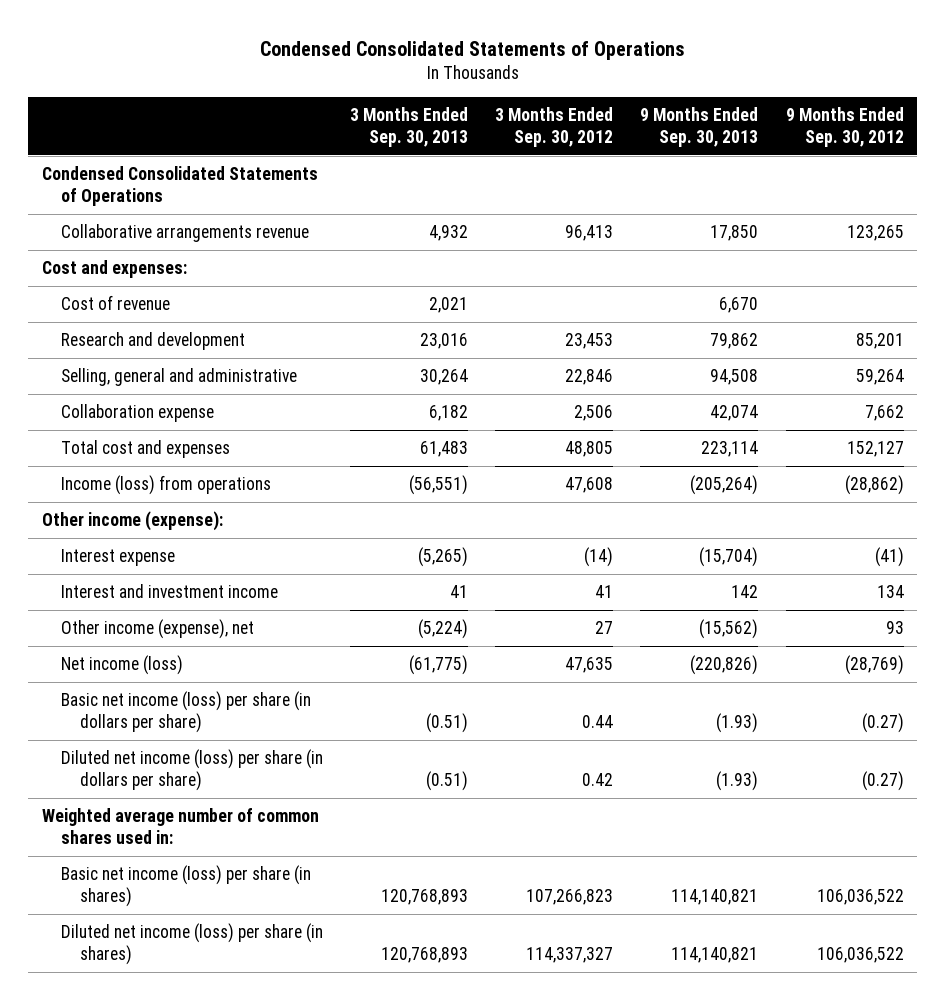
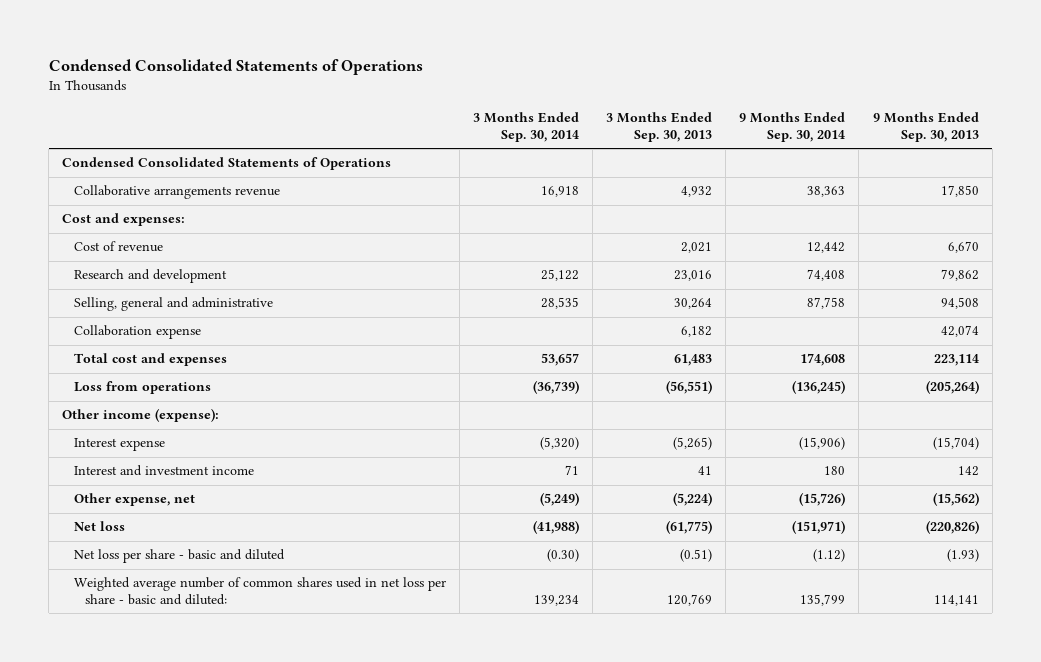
- | 3 Months Ended Sep. 30, 2013 | 3 Months Ended Sep. 30, 2012 | 9 Months Ended Sep. 30, 2013 | 9 Months Ended Sep. 30, 2012
+ | 3 Months Ended Sep. 30, 2014 | 3 Months Ended Sep. 30, 2013 | 9 Months Ended Sep. 30, 2014 | 9 Months Ended Sep. 30, 2013
- Income (loss) from operations | (56,551) | 47,608 | (205,264) | (28,862)
+ Loss from operations | (36,739) | (56,551) | (136,245) | (205,264)
- Other income (expense), net | (5,224) | 27 | (15,562) | 93
- Net income (loss) | (61,775) | 47,635 | (220,826) | (28,769)
- Basic net income (loss) per share (in dollars per share) | (0.51) | 0.44 | (1.93) | (0.27)
- Diluted net income (loss) per share (in dollars per share) | (0.51) | 0.42 | (1.93) | (0.27)
- Weighted average number of common shares used in:
- Basic net income (loss) per share (in shares) | 120,768,893 | 107,266,823 | 114,140,821 | 106,036,522
- Diluted net income (loss) per share (in shares) | 120,768,893 | 114,337,327 | 114,140,821 | 106,036,522
+ Other expense, net | (5,249) | (5,224) | (15,726) | (15,562)
+ Net loss | (41,988) | (61,775) | (151,971) | (220,826)
+ Net loss per share - basic and diluted | (0.30) | (0.51) | (1.12) | (1.93)
+ Weighted average number of common shares used in net loss per share - basic and diluted: | 139,234 | 120,769 | 135,799 | 114,141

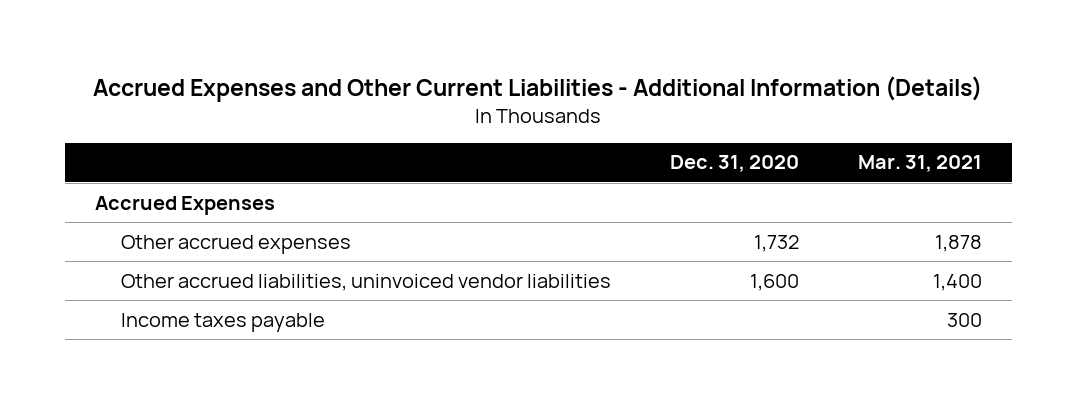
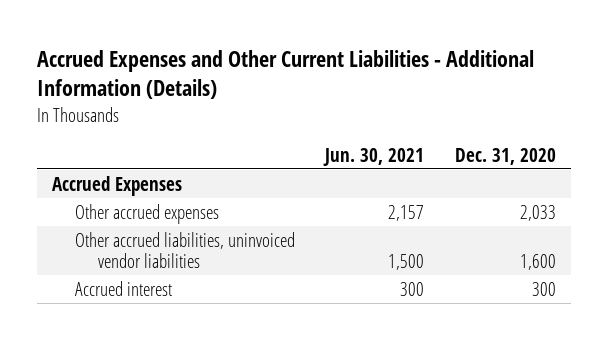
- | Dec. 31, 2020 | Mar. 31, 2021
+ | Jun. 30, 2021 | Dec. 31, 2020
- Other accrued expenses | 1,732 | 1,878
+ Other accrued expenses | 2,157 | 2,033
- Income taxes payable | | 300
+ Accrued interest | 300 | 300

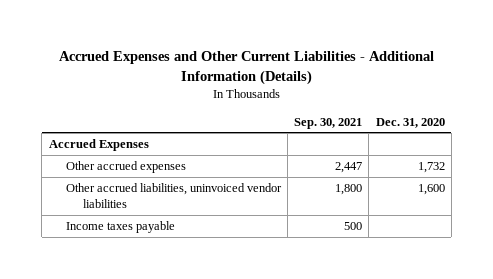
- | Jun. 30, 2021 | Dec. 31, 2020
+ | Sep. 30, 2021 | Dec. 31, 2020
- Other accrued expenses | 2,157 | 2,033
+ Other accrued expenses | 2,447 | 1,732
- Accrued interest | 300 | 300
+ Income taxes payable | 500 |

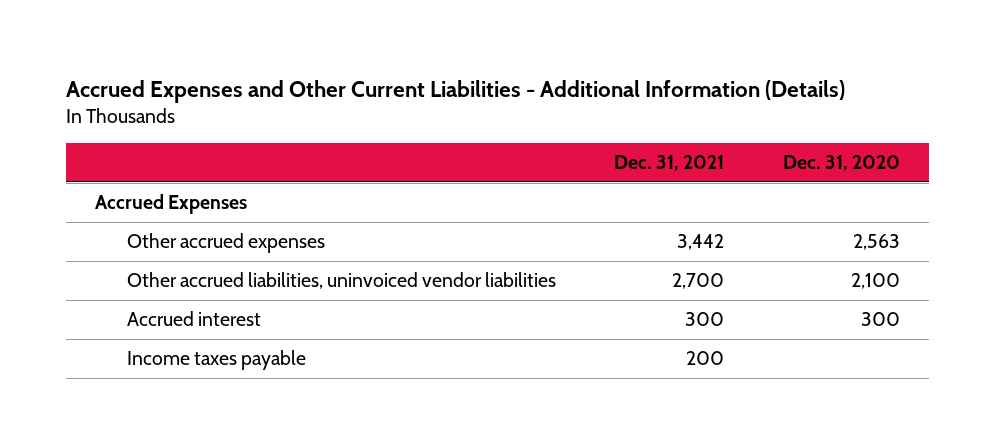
- | Sep. 30, 2021 | Dec. 31, 2020
+ | Dec. 31, 2021 | Dec. 31, 2020
- Other accrued expenses | 2,447 | 1,732
- Other accrued liabilities, uninvoiced vendor liabilities | 1,800 | 1,600
+ Other accrued expenses | 3,442 | 2,563
+ Other accrued liabilities, uninvoiced vendor liabilities | 2,700 | 2,100
+ Accrued interest | 300 | 300

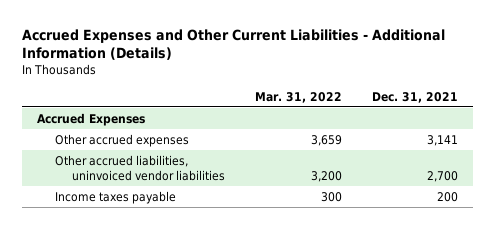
- | Dec. 31, 2021 | Dec. 31, 2020
+ | Mar. 31, 2022 | Dec. 31, 2021
- Other accrued expenses | 3,442 | 2,563
+ Other accrued expenses | 3,659 | 3,141
- Accrued interest | 300 | 300

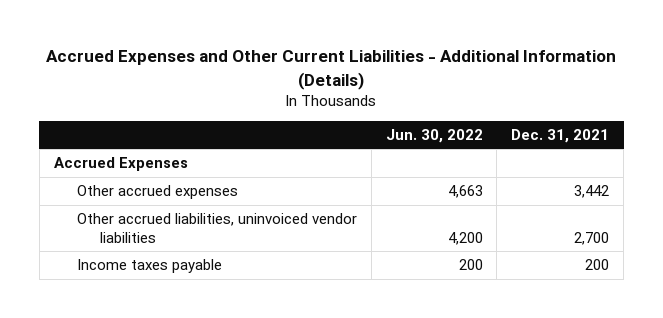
- | Mar. 31, 2022 | Dec. 31, 2021
+ | Jun. 30, 2022 | Dec. 31, 2021
- Other accrued expenses | 3,659 | 3,141
+ Other accrued expenses | 4,663 | 3,442

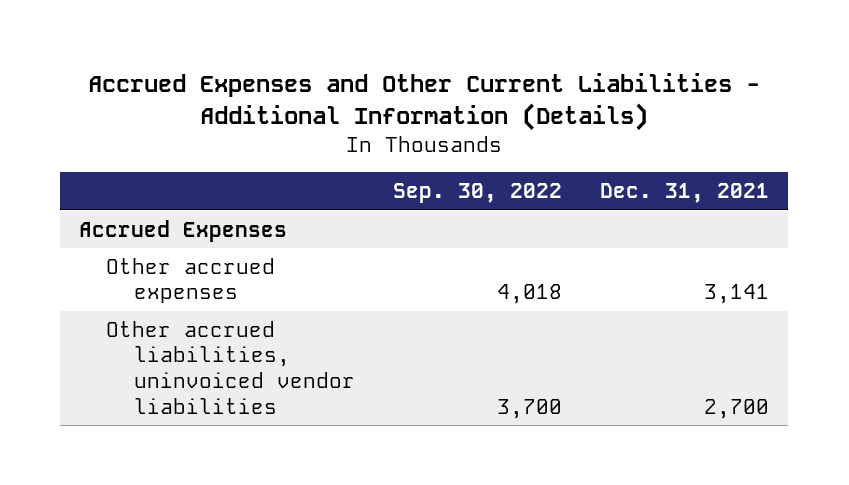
- | Jun. 30, 2022 | Dec. 31, 2021
+ | Sep. 30, 2022 | Dec. 31, 2021
- Other accrued expenses | 4,663 | 3,442
+ Other accrued expenses | 4,018 | 3,141
- Income taxes payable | 200 | 200

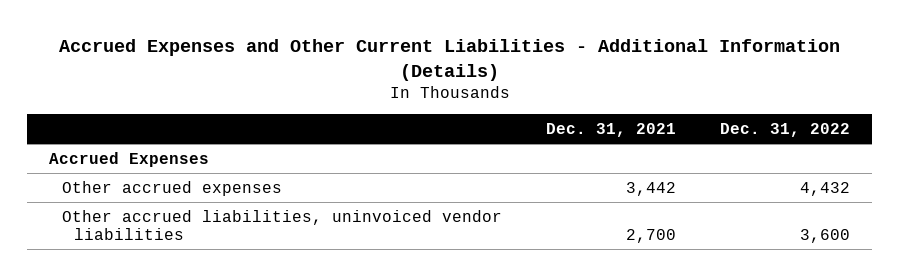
- | Sep. 30, 2022 | Dec. 31, 2021
+ | Dec. 31, 2021 | Dec. 31, 2022
- Other accrued expenses | 4,018 | 3,141
+ Other accrued expenses | 3,442 | 4,432

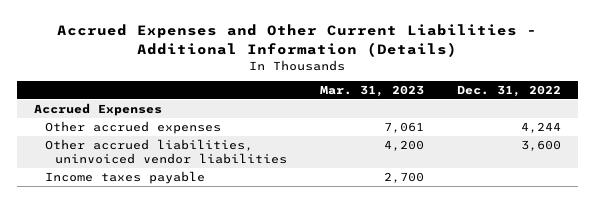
- | Dec. 31, 2021 | Dec. 31, 2022
+ | Mar. 31, 2023 | Dec. 31, 2022
- Other accrued expenses | 3,442 | 4,432
+ Other accrued expenses | 7,061 | 4,244
+ Income taxes payable | 2,700 |

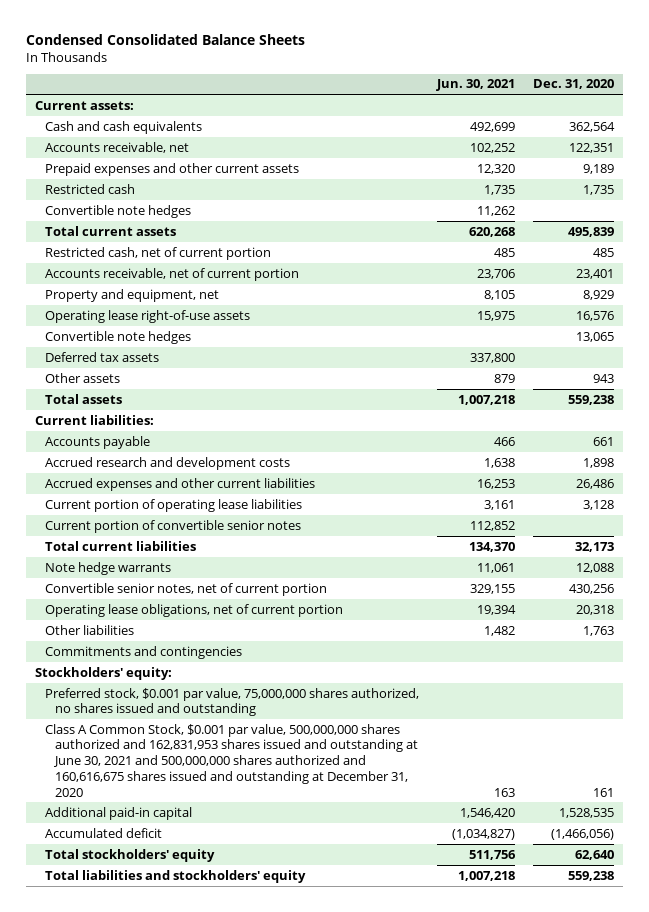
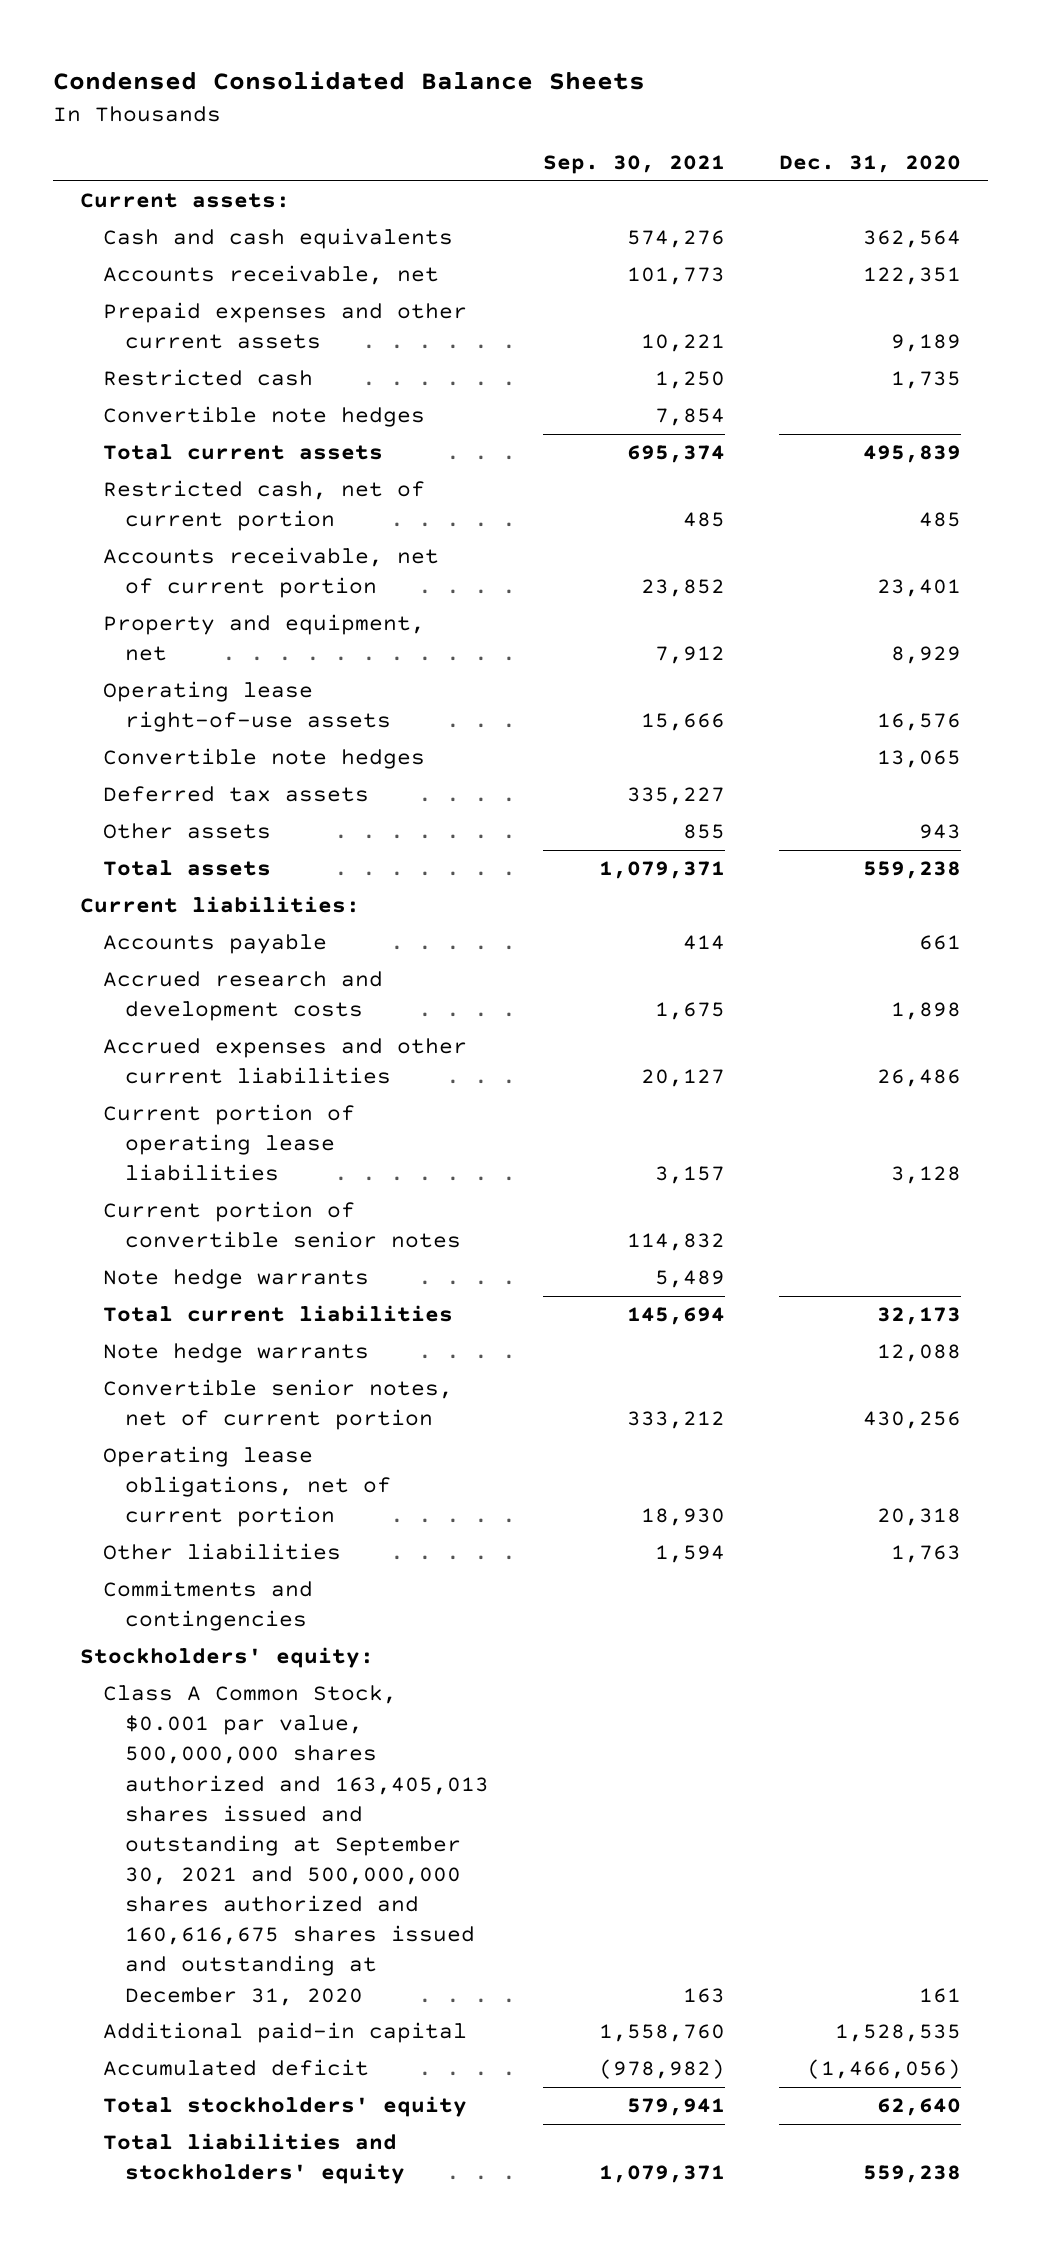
- | Jun. 30, 2021 | Dec. 31, 2020
+ | Sep. 30, 2021 | Dec. 31, 2020
+ Note hedge warrants | 5,489 |
- Preferred stock, $0.001 par value, 75,000,000 shares authorized, no shares issued and outstanding
- Class A Common Stock, $0.001 par value, 500,000,000 shares authorized and 162,831,953 shares issued and outstanding at June 30, 2021 and 500,000,000 shares authorized and 160,616,675 shares issued and outstanding at December 31, 2020 | 163 | 161
+ Class A Common Stock, $0.001 par value, 500,000,000 shares authorized and 163,405,013 shares issued and outstanding at September 30, 2021 and 500,000,000 shares authorized and 160,616,675 shares issued and outstanding at December 31, 2020 | 163 | 161

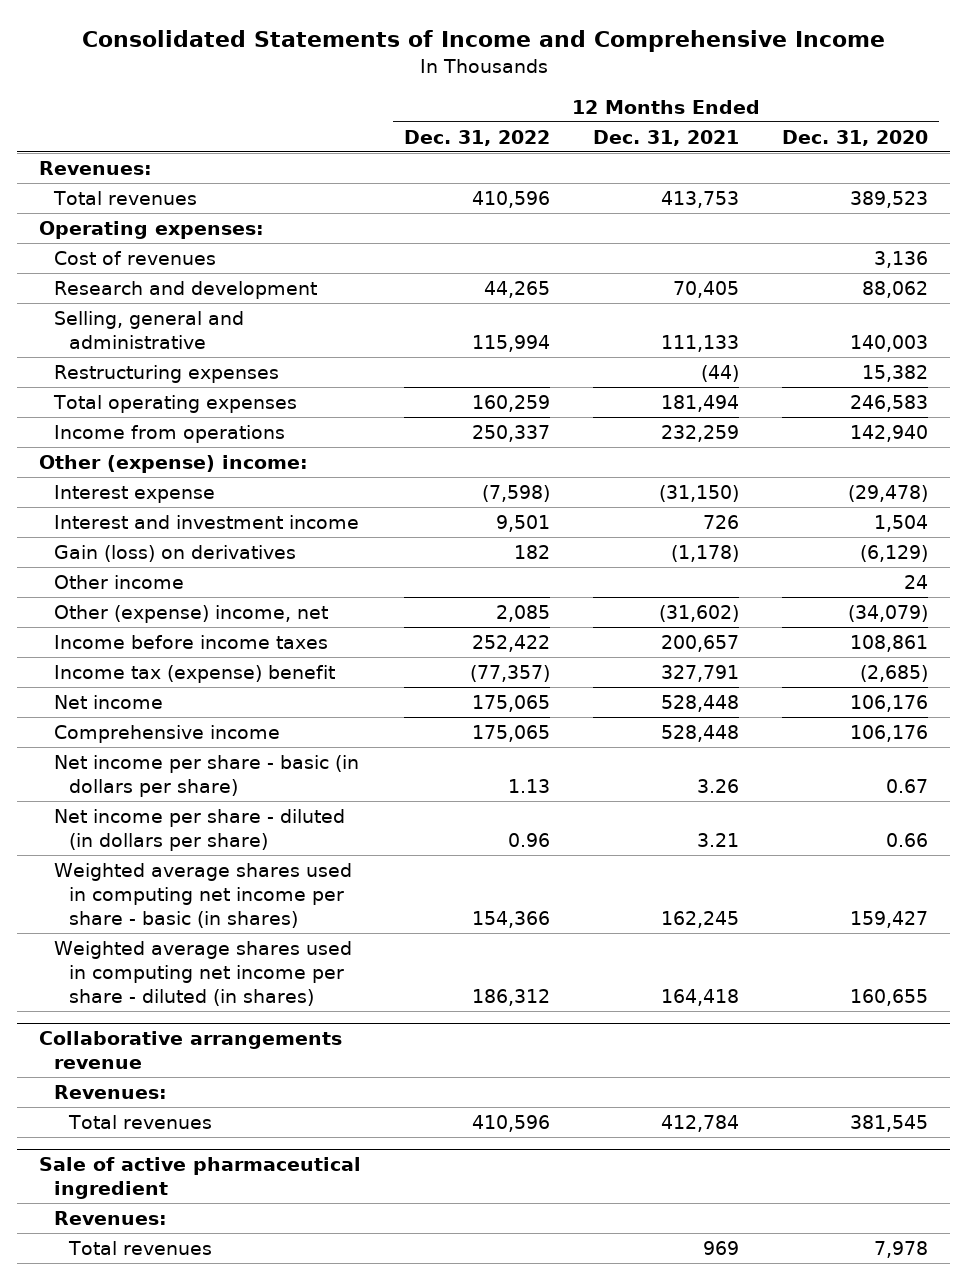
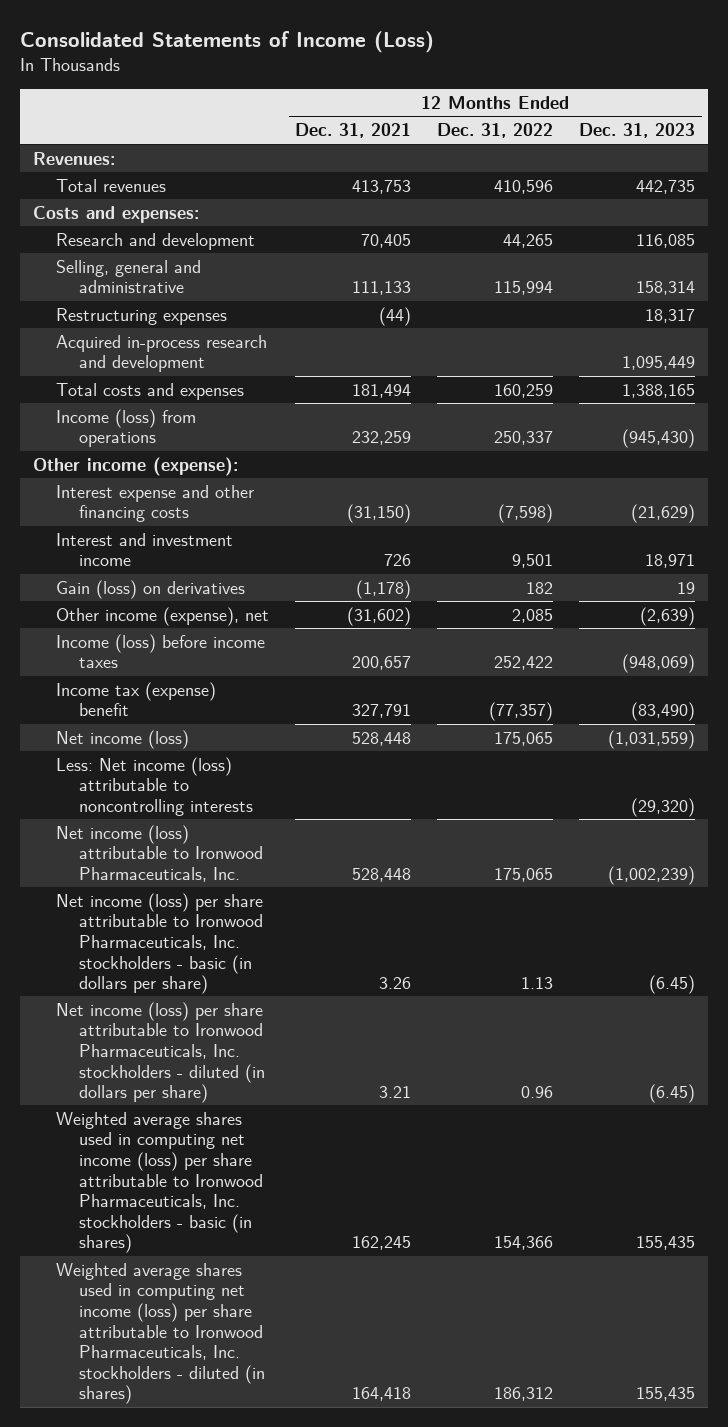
- Consolidated Statements of Income and Comprehensive Income
+ Consolidated Statements of Income (Loss)
- | 12 Months Ended Dec. 31, 2022 | 12 Months Ended Dec. 31, 2021 | 12 Months Ended Dec. 31, 2020
+ | 12 Months Ended Dec. 31, 2021 | 12 Months Ended Dec. 31, 2022 | 12 Months Ended Dec. 31, 2023
- Operating expenses:
- Cost of revenues | | | 3,136
+ Costs and expenses:
- Total operating expenses | 160,259 | 181,494 | 246,583
- Income from operations | 250,337 | 232,259 | 142,940
- Other (expense) income:
- Interest expense | (7,598) | (31,150) | (29,478)
+ Acquired in-process research and development | | | 1,095,449
+ Total costs and expenses | 181,494 | 160,259 | 1,388,165
+ Income (loss) from operations | 232,259 | 250,337 | (945,430)
+ Other income (expense):
+ Interest expense and other financing costs | (31,150) | (7,598) | (21,629)
- Other income | | | 24
- Other (expense) income, net | 2,085 | (31,602) | (34,079)
- Income before income taxes | 252,422 | 200,657 | 108,861
+ Other income (expense), net | (31,602) | 2,085 | (2,639)
+ Income (loss) before income taxes | 200,657 | 252,422 | (948,069)
- Net income | 175,065 | 528,448 | 106,176
- Comprehensive income | 175,065 | 528,448 | 106,176
- Net income per share - basic (in dollars per share) | 1.13 | 3.26 | 0.67
- Net income per share - diluted (in dollars per share) | 0.96 | 3.21 | 0.66
- Weighted average shares used in computing net income per share - basic (in shares) | 154,366 | 162,245 | 159,427
- Weighted average shares used in computing net income per share - diluted (in shares) | 186,312 | 164,418 | 160,655
- Collaborative arrangements revenue
- Revenues:
- Total revenues | 410,596 | 412,784 | 381,545
- Sale of active pharmaceutical ingredient
- Revenues:
- Total revenues | | 969 | 7,978
+ Net income (loss) | 528,448 | 175,065 | (1,031,559)
+ Less: Net income (loss) attributable to noncontrolling interests | | | (29,320)
+ Net income (loss) attributable to Ironwood Pharmaceuticals, Inc. | 528,448 | 175,065 | (1,002,239)
+ Net income (loss) per share attributable to Ironwood Pharmaceuticals, Inc. stockholders - basic (in dollars per share) | 3.26 | 1.13 | (6.45)
+ Net income (loss) per share attributable to Ironwood Pharmaceuticals, Inc. stockholders - diluted (in dollars per share) | 3.21 | 0.96 | (6.45)
+ Weighted average shares used in computing net income (loss) per share attributable to Ironwood Pharmaceuticals, Inc. stockholders - basic (in shares) | 162,245 | 154,366 | 155,435
+ Weighted average shares used in computing net income (loss) per share attributable to Ironwood Pharmaceuticals, Inc. stockholders - diluted (in shares) | 164,418 | 186,312 | 155,435

